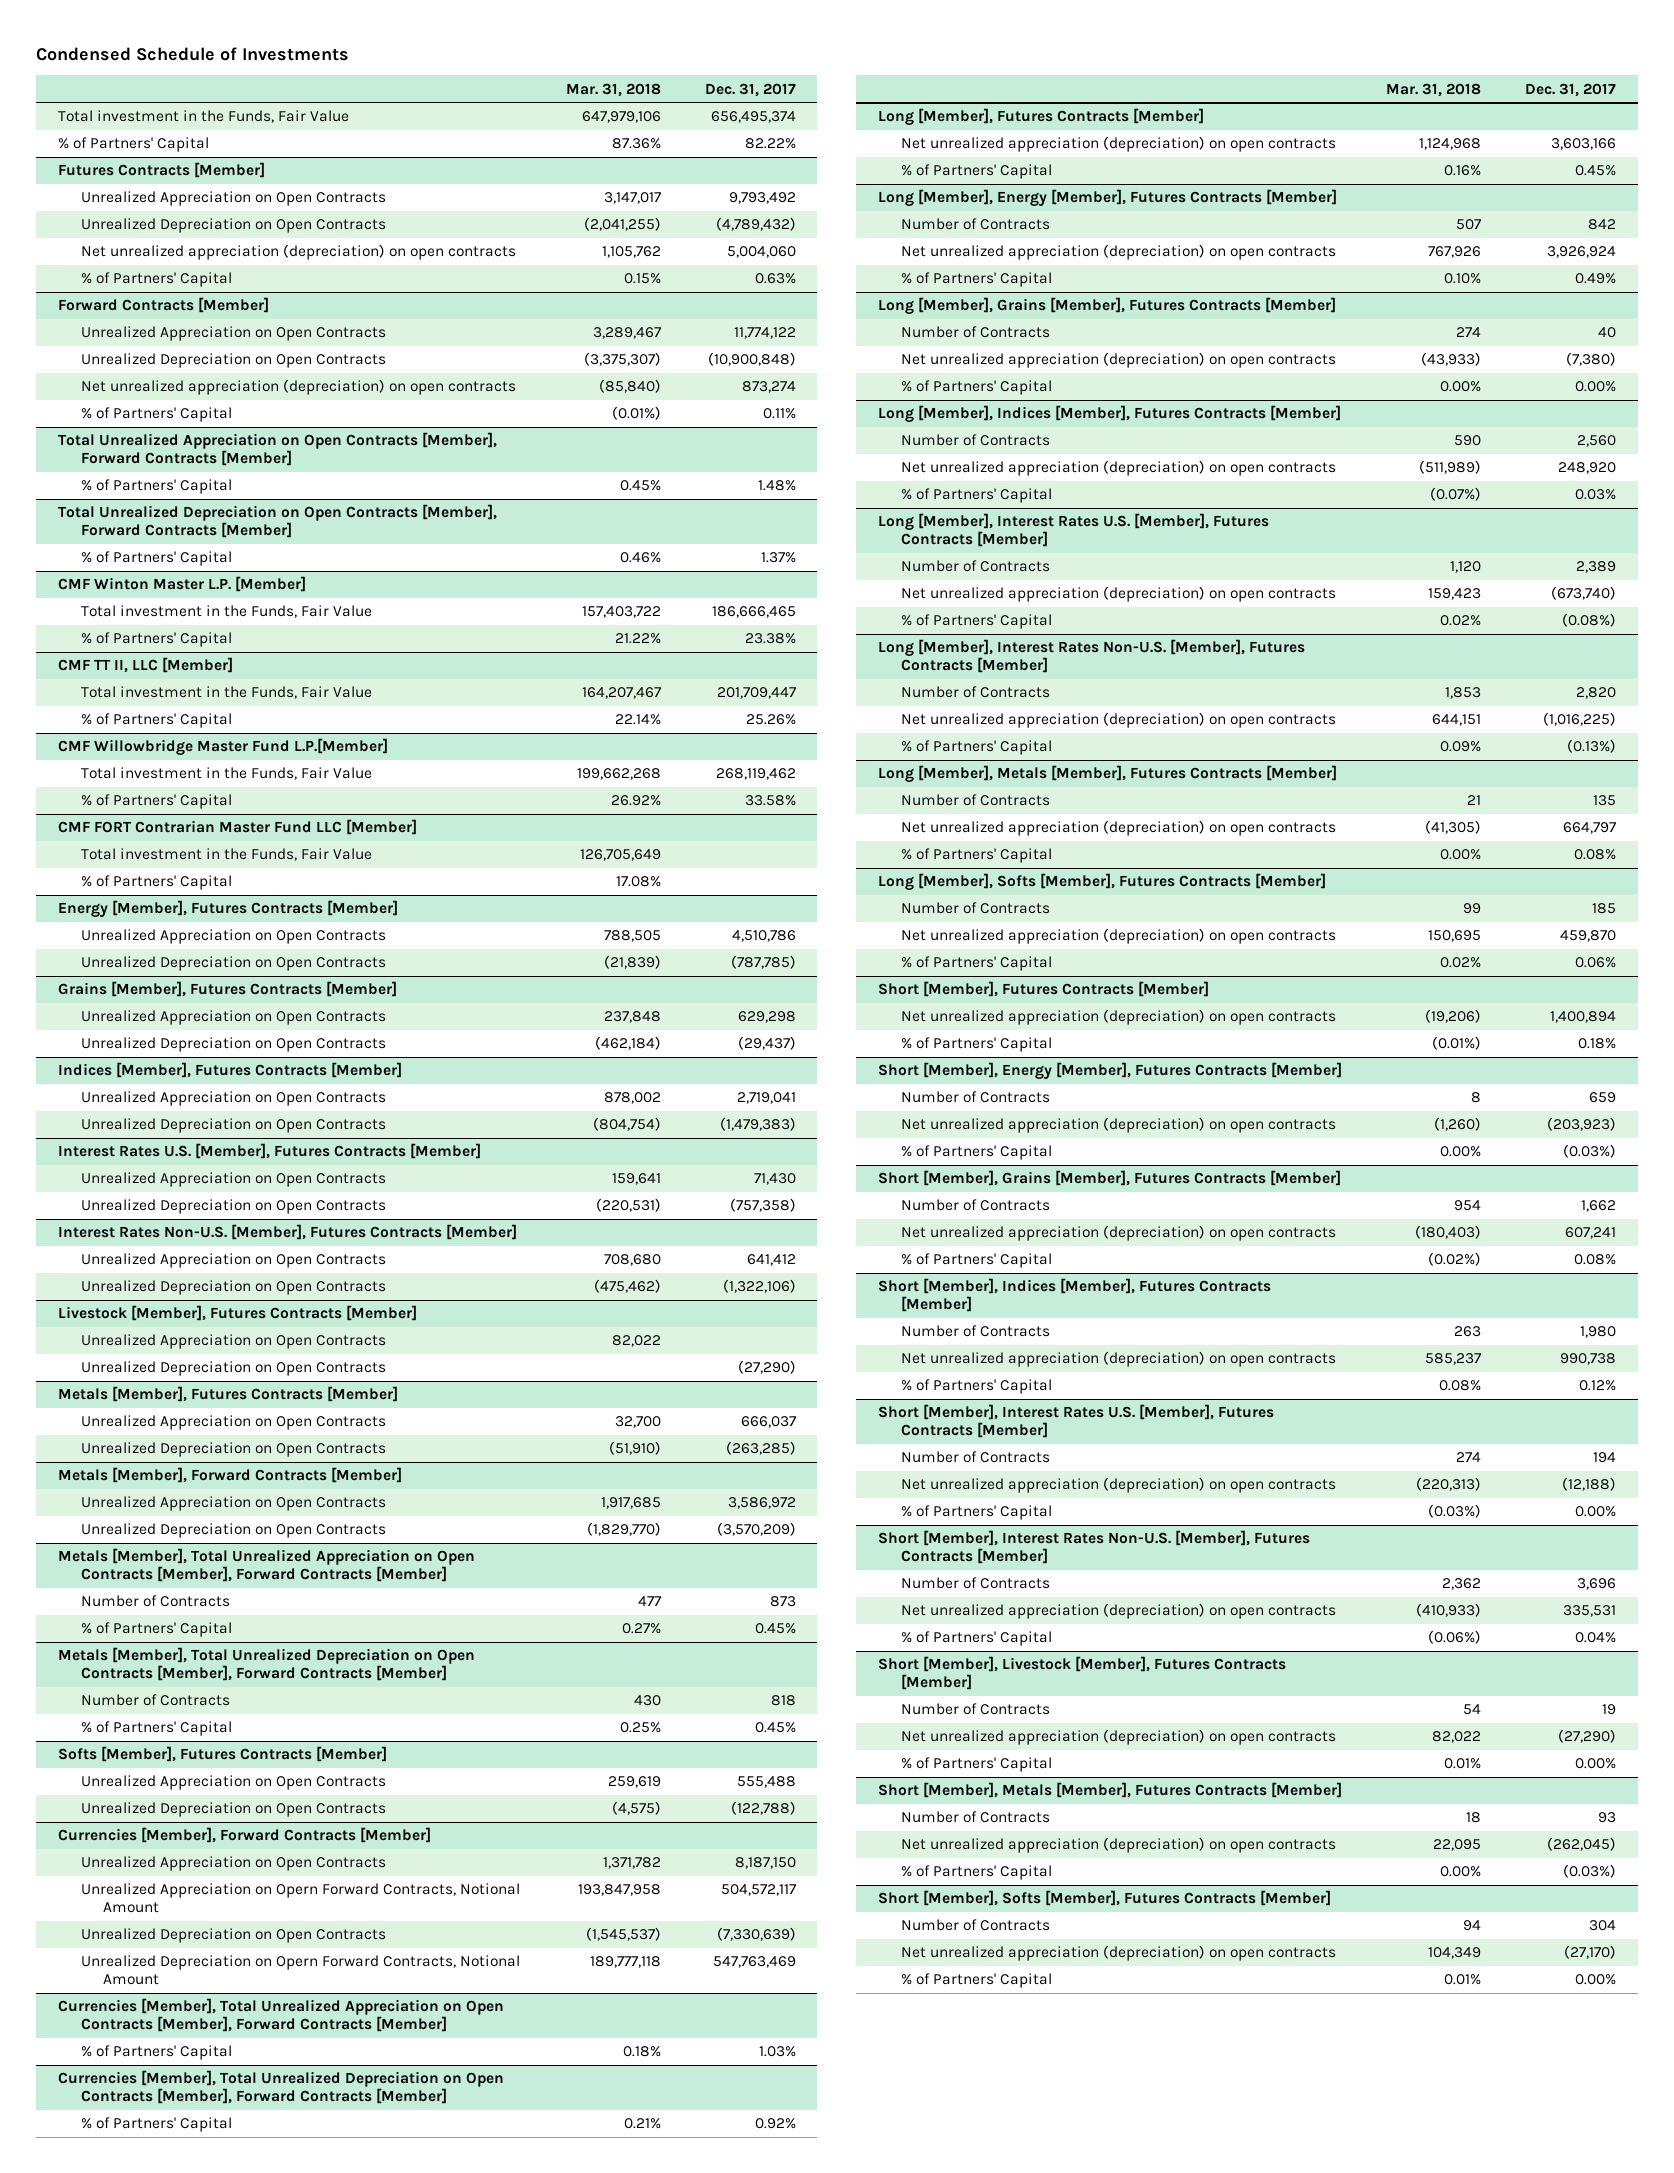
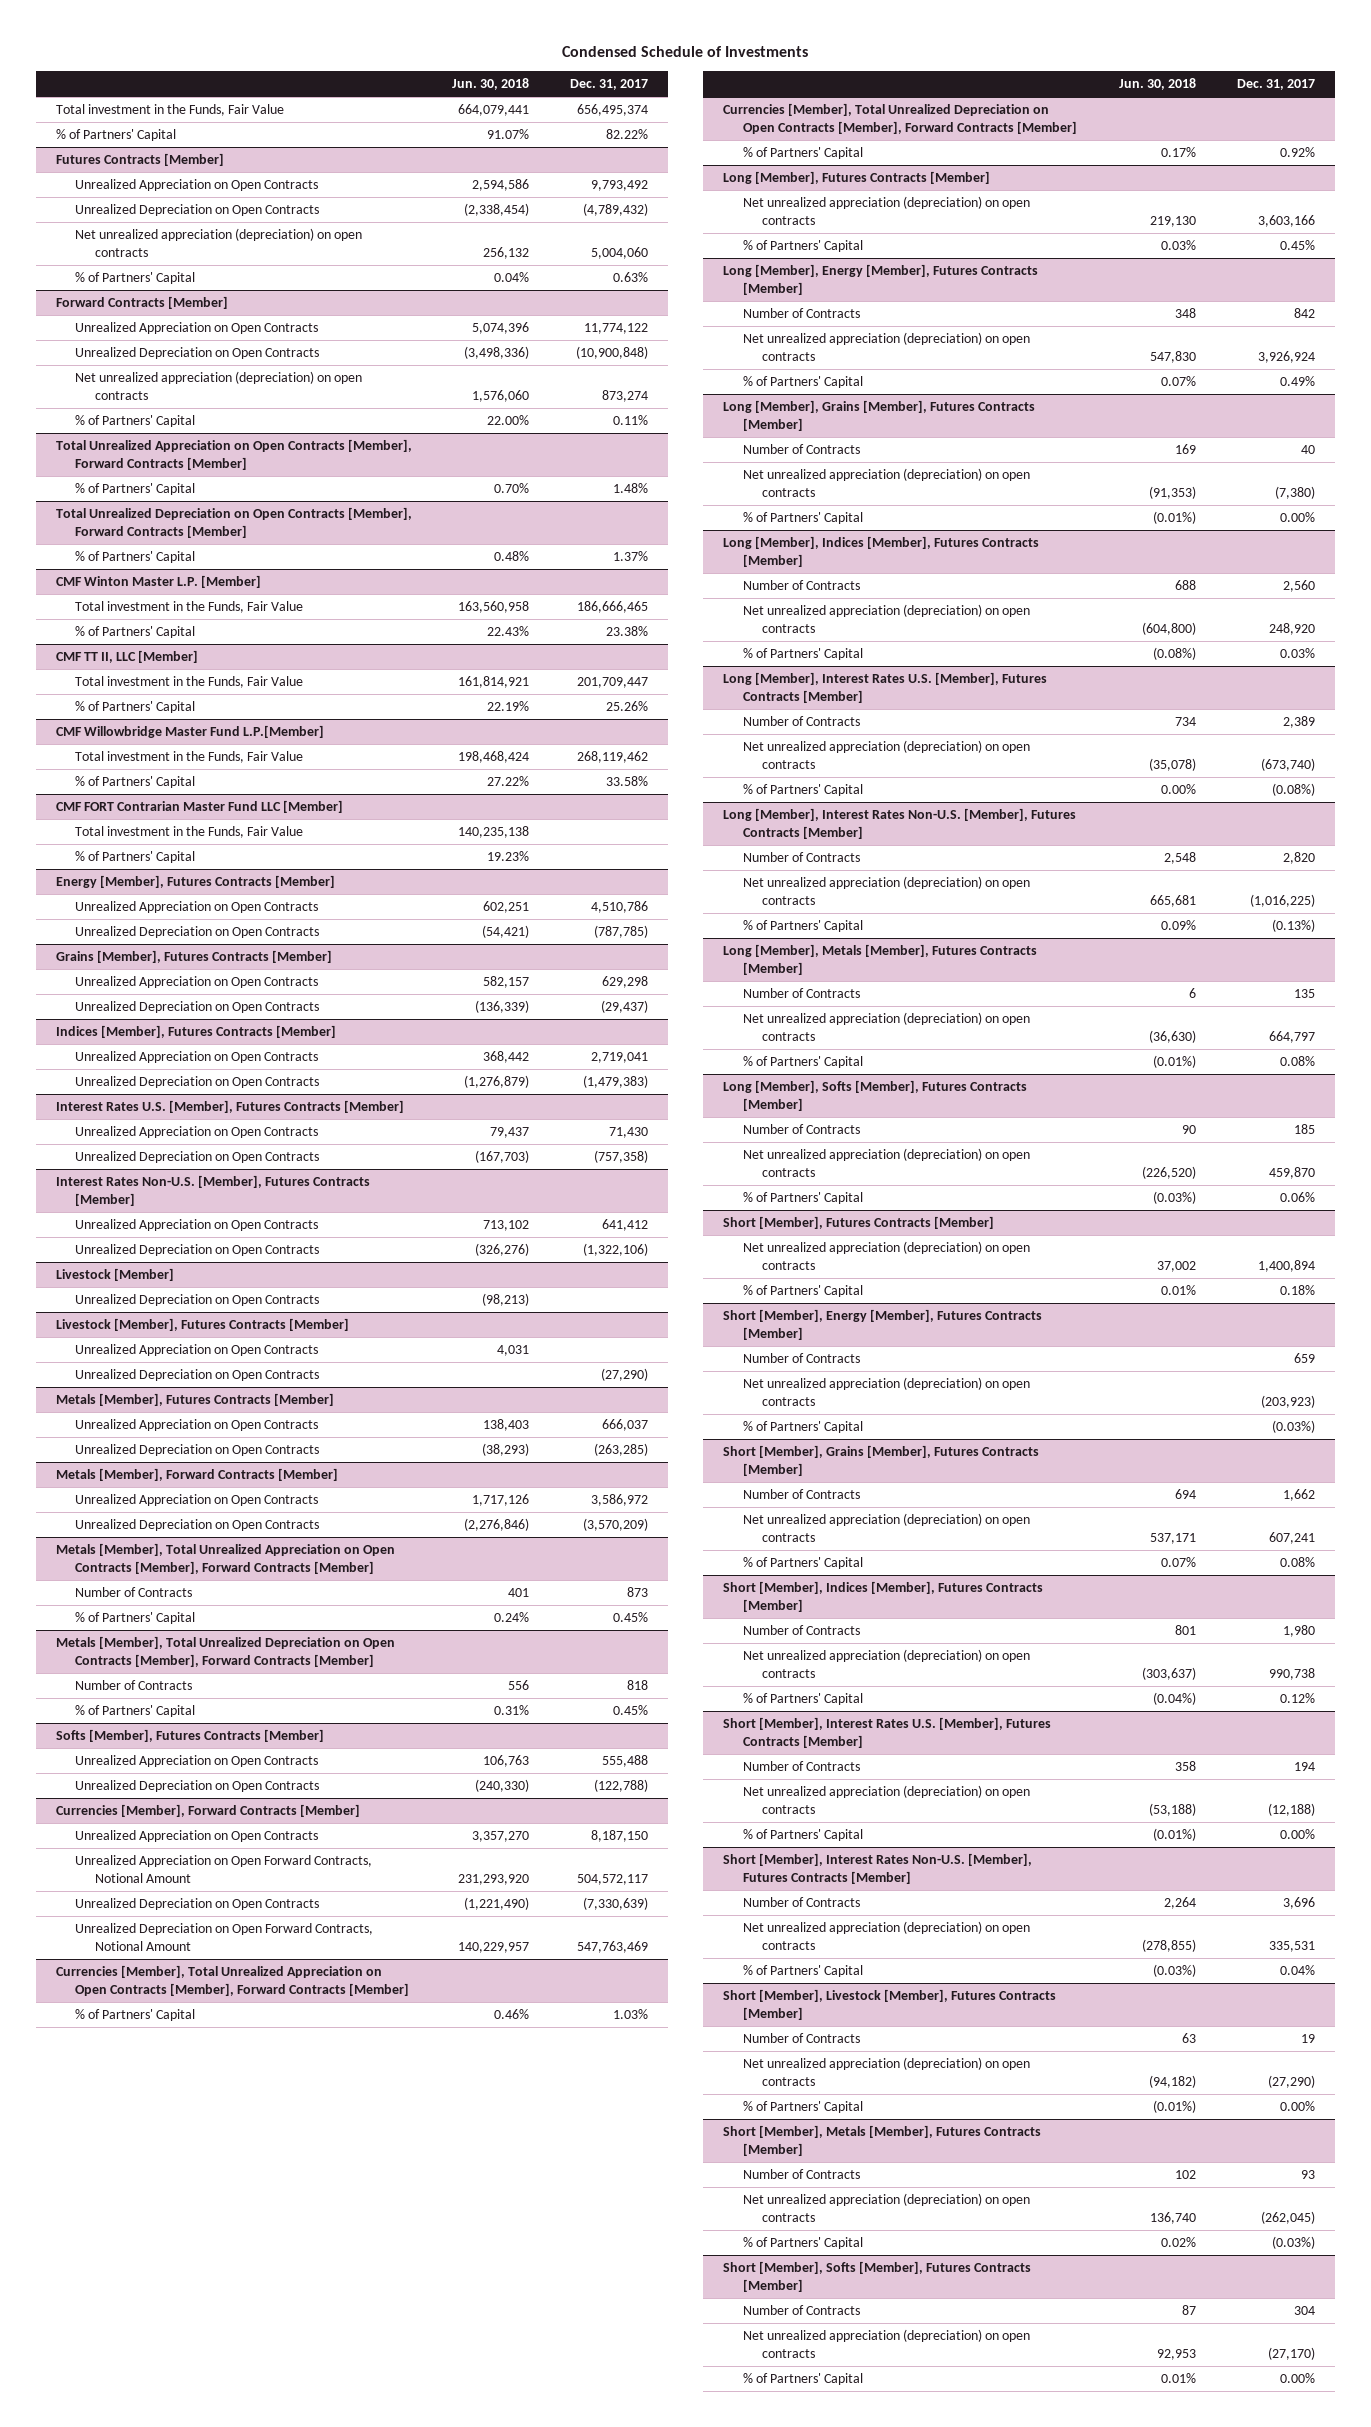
- | Mar. 31, 2018 | Dec. 31, 2017
+ | Jun. 30, 2018 | Dec. 31, 2017
+ Livestock [Member]
+ Unrealized Depreciation on Open Contracts | (98,213) |
@ Currencies [Member], Forward Contracts [Member]
- Unrealized Appreciation on Opern Forward Contracts, Notional Amount | 193,847,958 | 504,572,117
+ Unrealized Appreciation on Open Forward Contracts, Notional Amount | 231,293,920 | 504,572,117
- Unrealized Depreciation on Opern Forward Contracts, Notional Amount | 189,777,118 | 547,763,469
+ Unrealized Depreciation on Open Forward Contracts, Notional Amount | 140,229,957 | 547,763,469

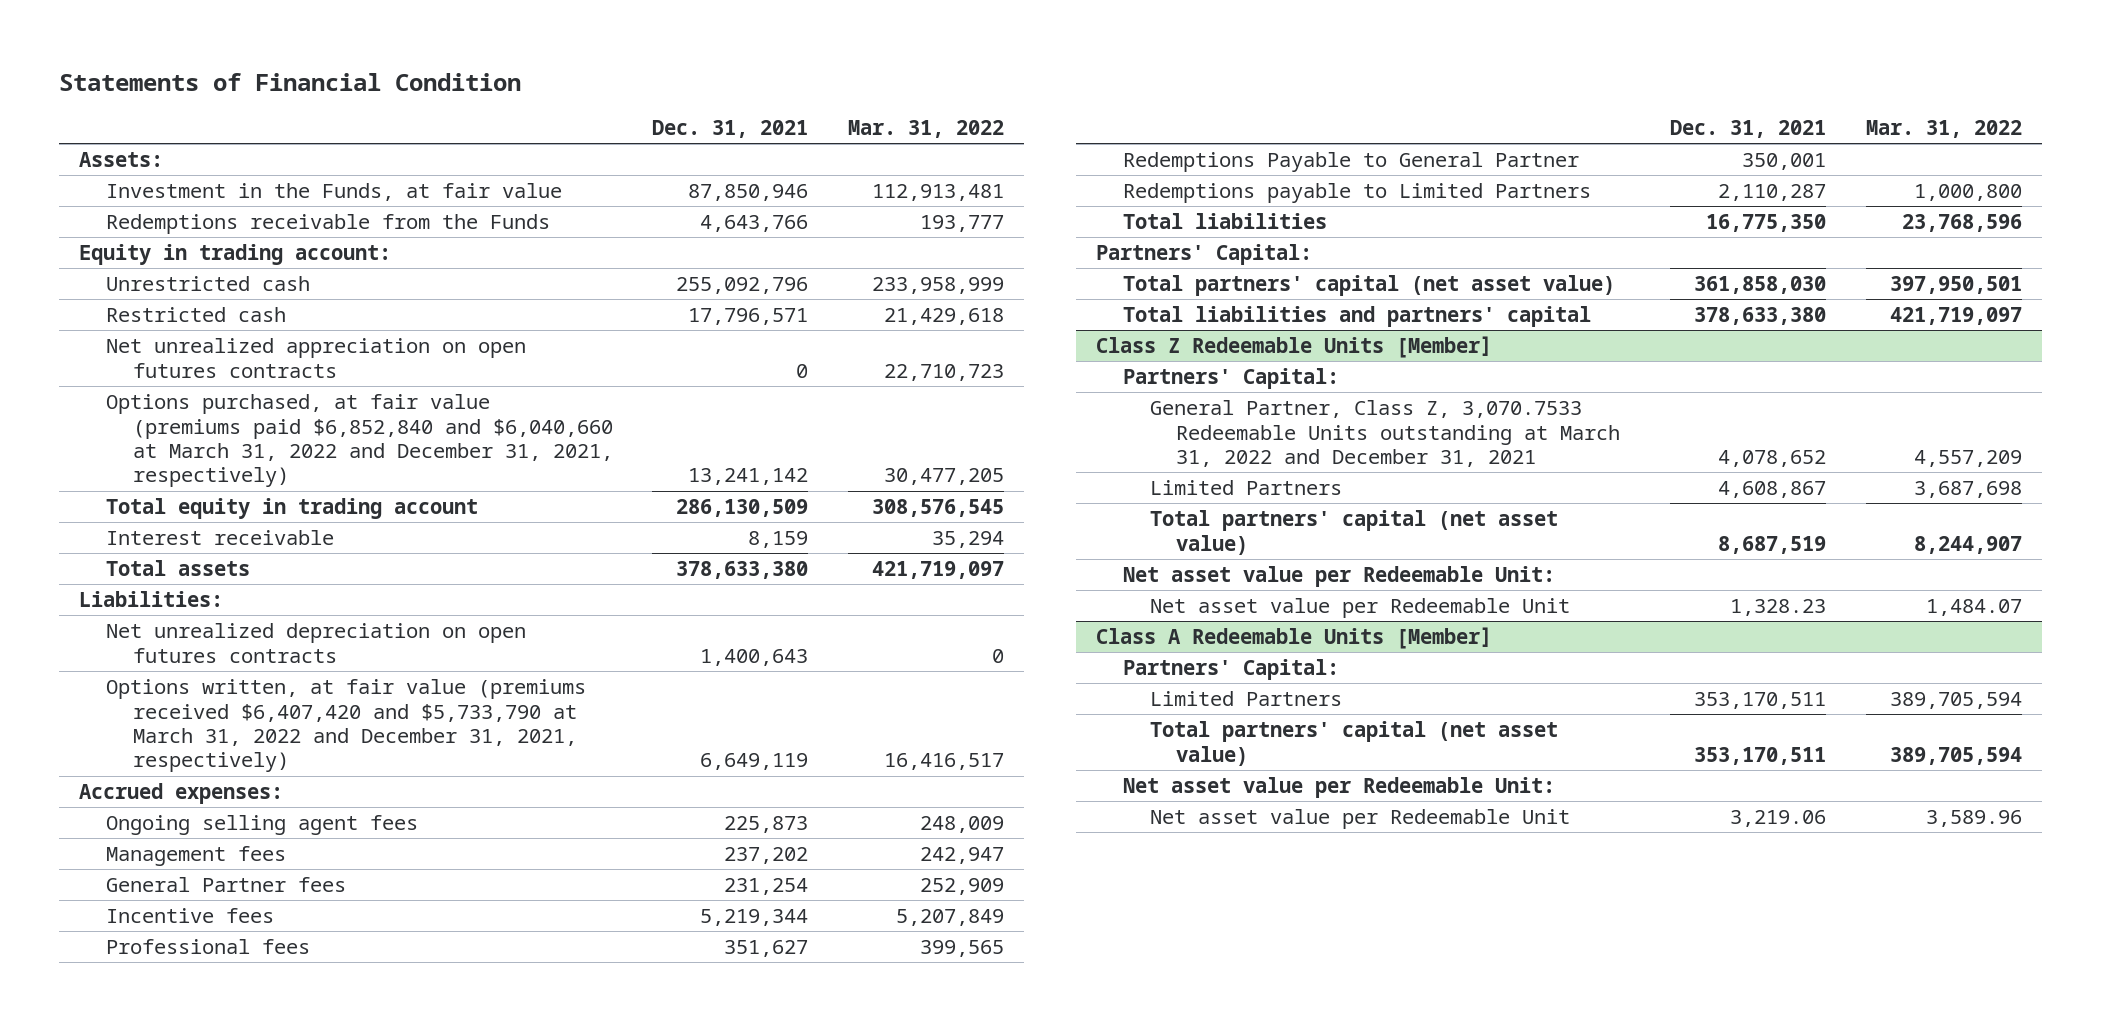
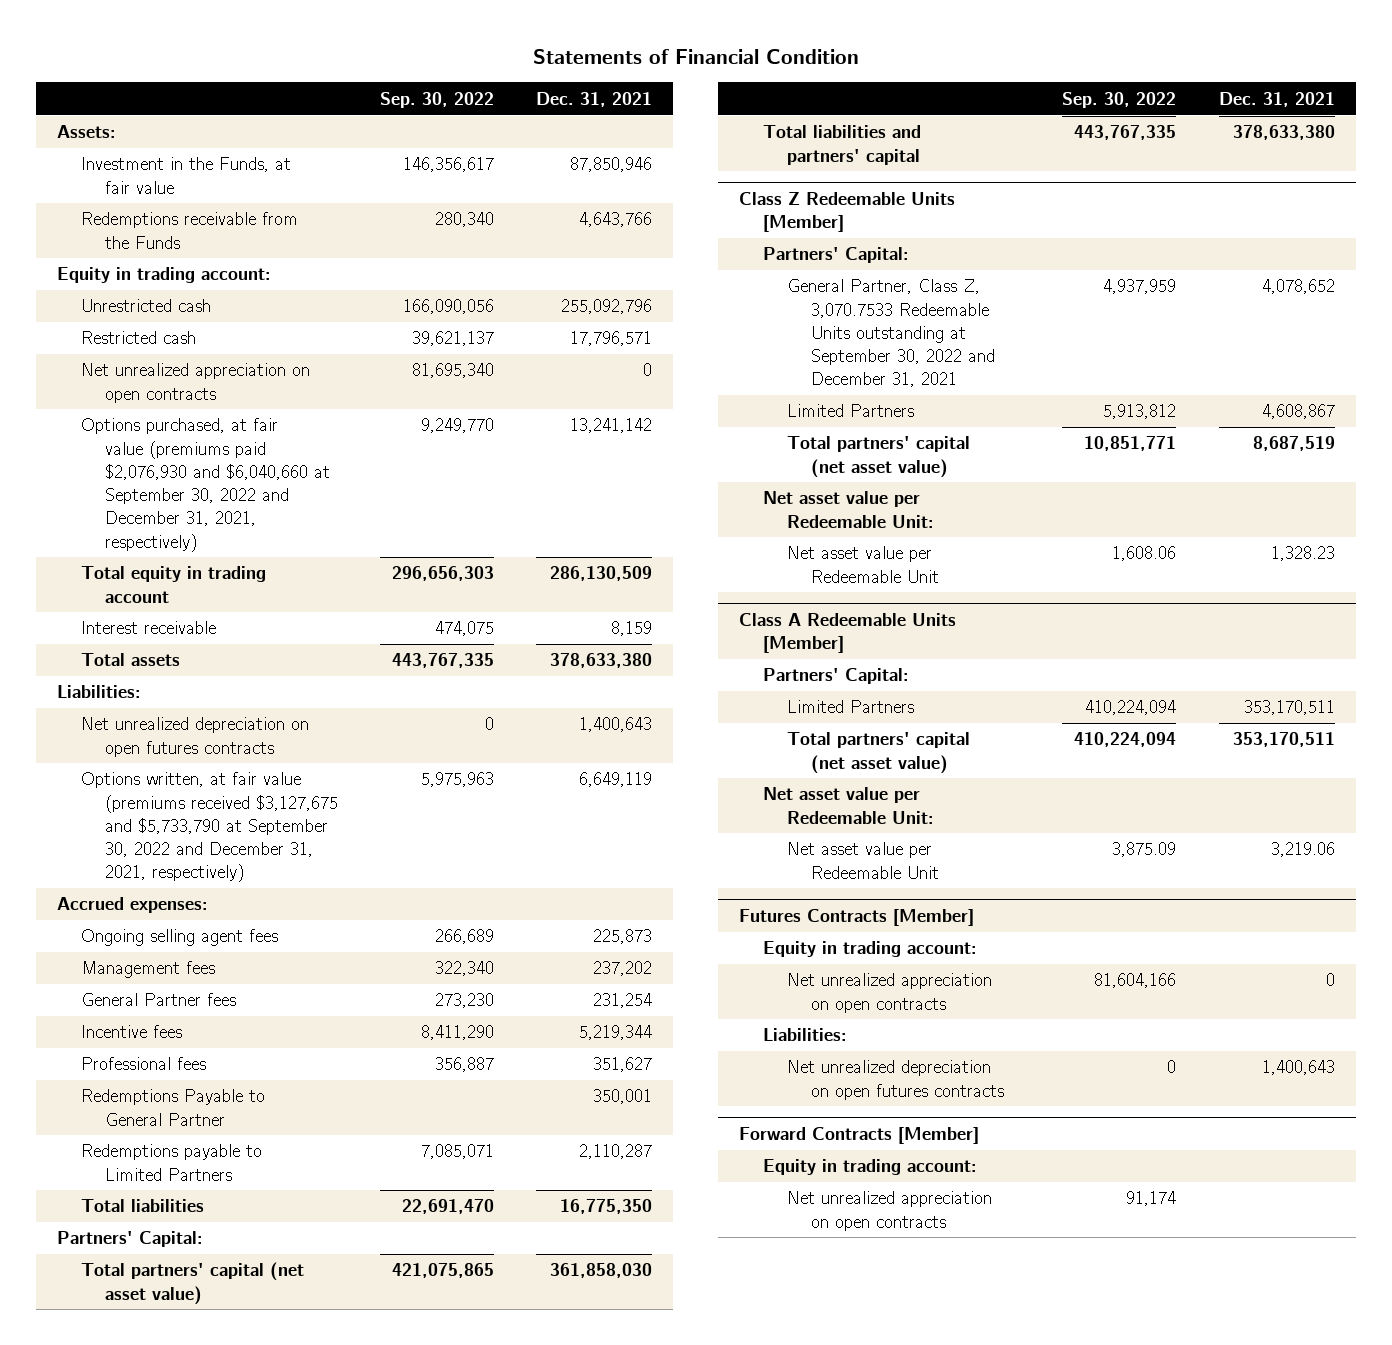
- | Dec. 31, 2021 | Mar. 31, 2022
+ | Sep. 30, 2022 | Dec. 31, 2021
- Net unrealized appreciation on open futures contracts | 0 | 22,710,723
- Options purchased, at fair value (premiums paid $6,852,840 and $6,040,660 at March 31, 2022 and December 31, 2021, respectively) | 13,241,142 | 30,477,205
+ Net unrealized appreciation on open contracts | 81,695,340 | 0
+ Options purchased, at fair value (premiums paid $2,076,930 and $6,040,660 at September 30, 2022 and December 31, 2021, respectively) | 9,249,770 | 13,241,142
- Options written, at fair value (premiums received $6,407,420 and $5,733,790 at March 31, 2022 and December 31, 2021, respectively) | 6,649,119 | 16,416,517
+ Options written, at fair value (premiums received $3,127,675 and $5,733,790 at September 30, 2022 and December 31, 2021, respectively) | 5,975,963 | 6,649,119
@ Class Z Redeemable Units [Member]
- General Partner, Class Z, 3,070.7533 Redeemable Units outstanding at March 31, 2022 and December 31, 2021 | 4,078,652 | 4,557,209
+ General Partner, Class Z, 3,070.7533 Redeemable Units outstanding at September 30, 2022 and December 31, 2021 | 4,937,959 | 4,078,652
+ Futures Contracts [Member]
+ Equity in trading account:
+ Net unrealized appreciation on open contracts | 81,604,166 | 0
+ Liabilities:
+ Net unrealized depreciation on open futures contracts | 0 | 1,400,643
+ Forward Contracts [Member]
+ Equity in trading account:
+ Net unrealized appreciation on open contracts | 91,174 |

